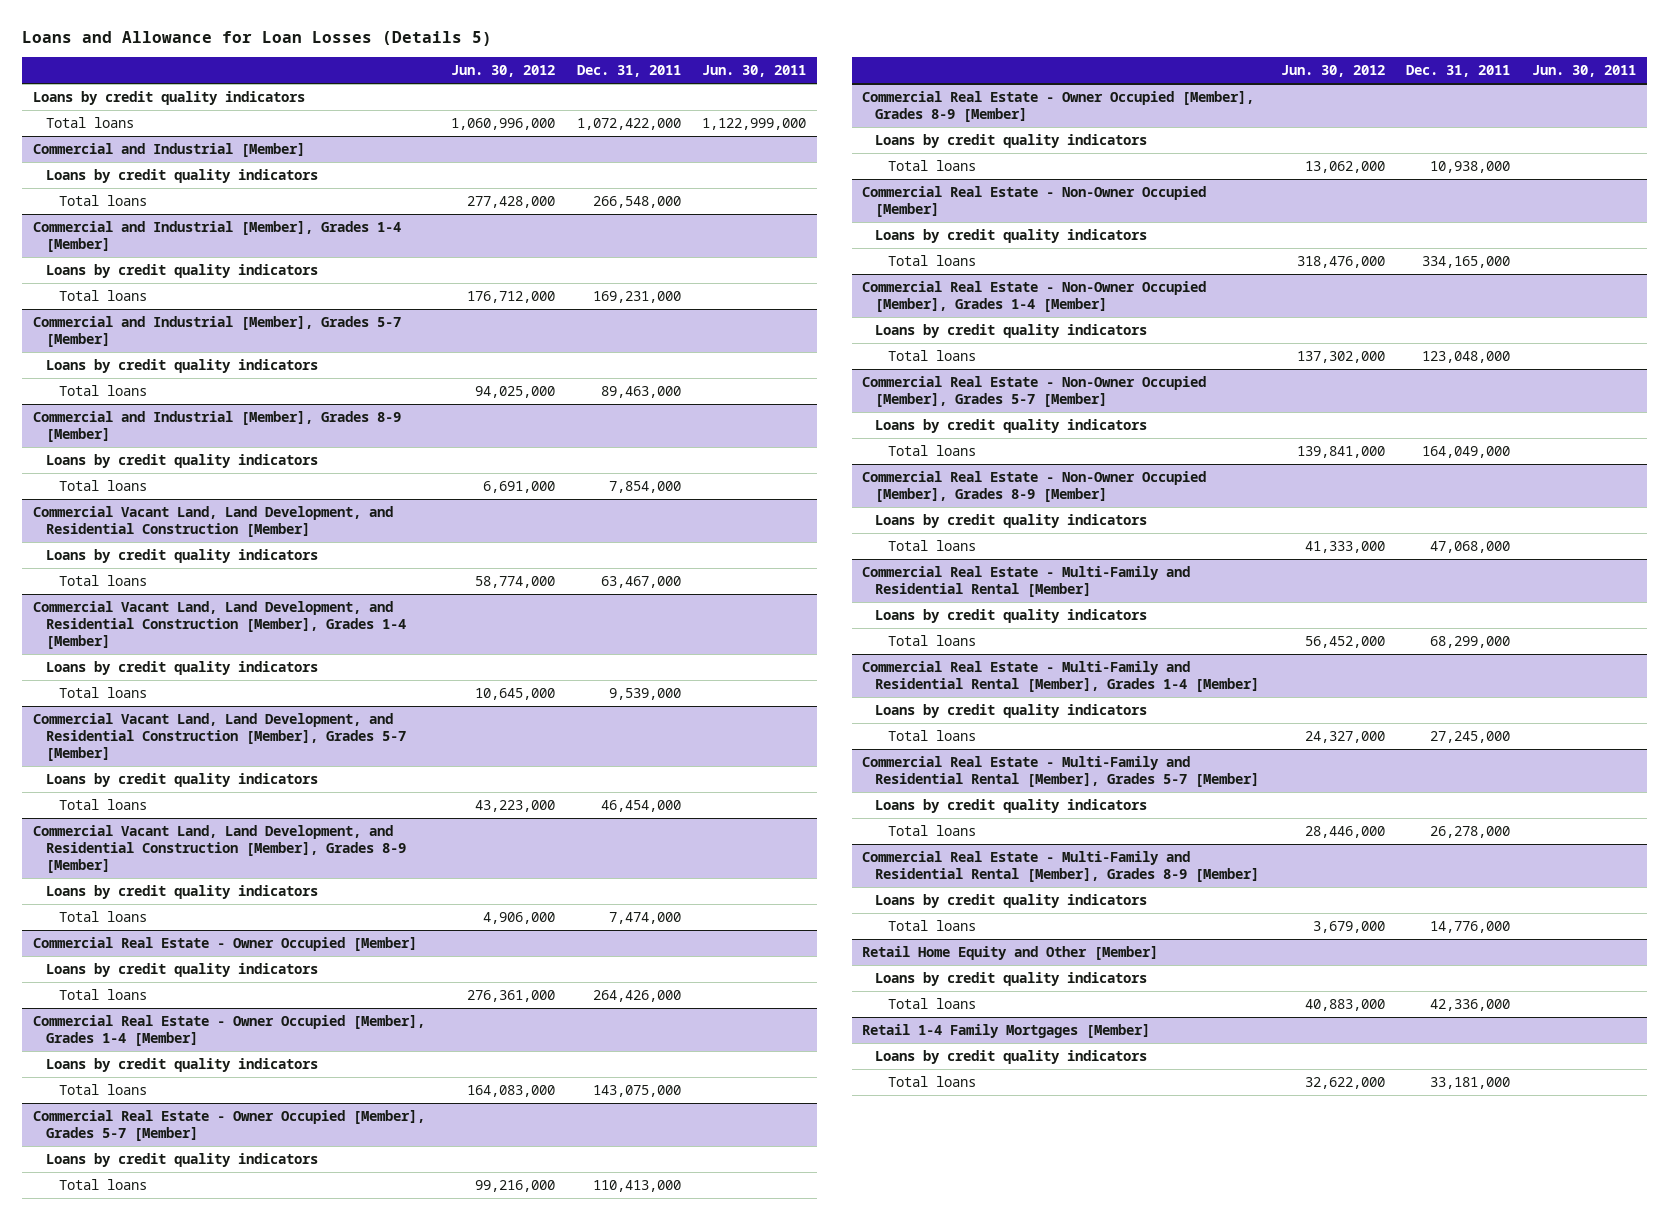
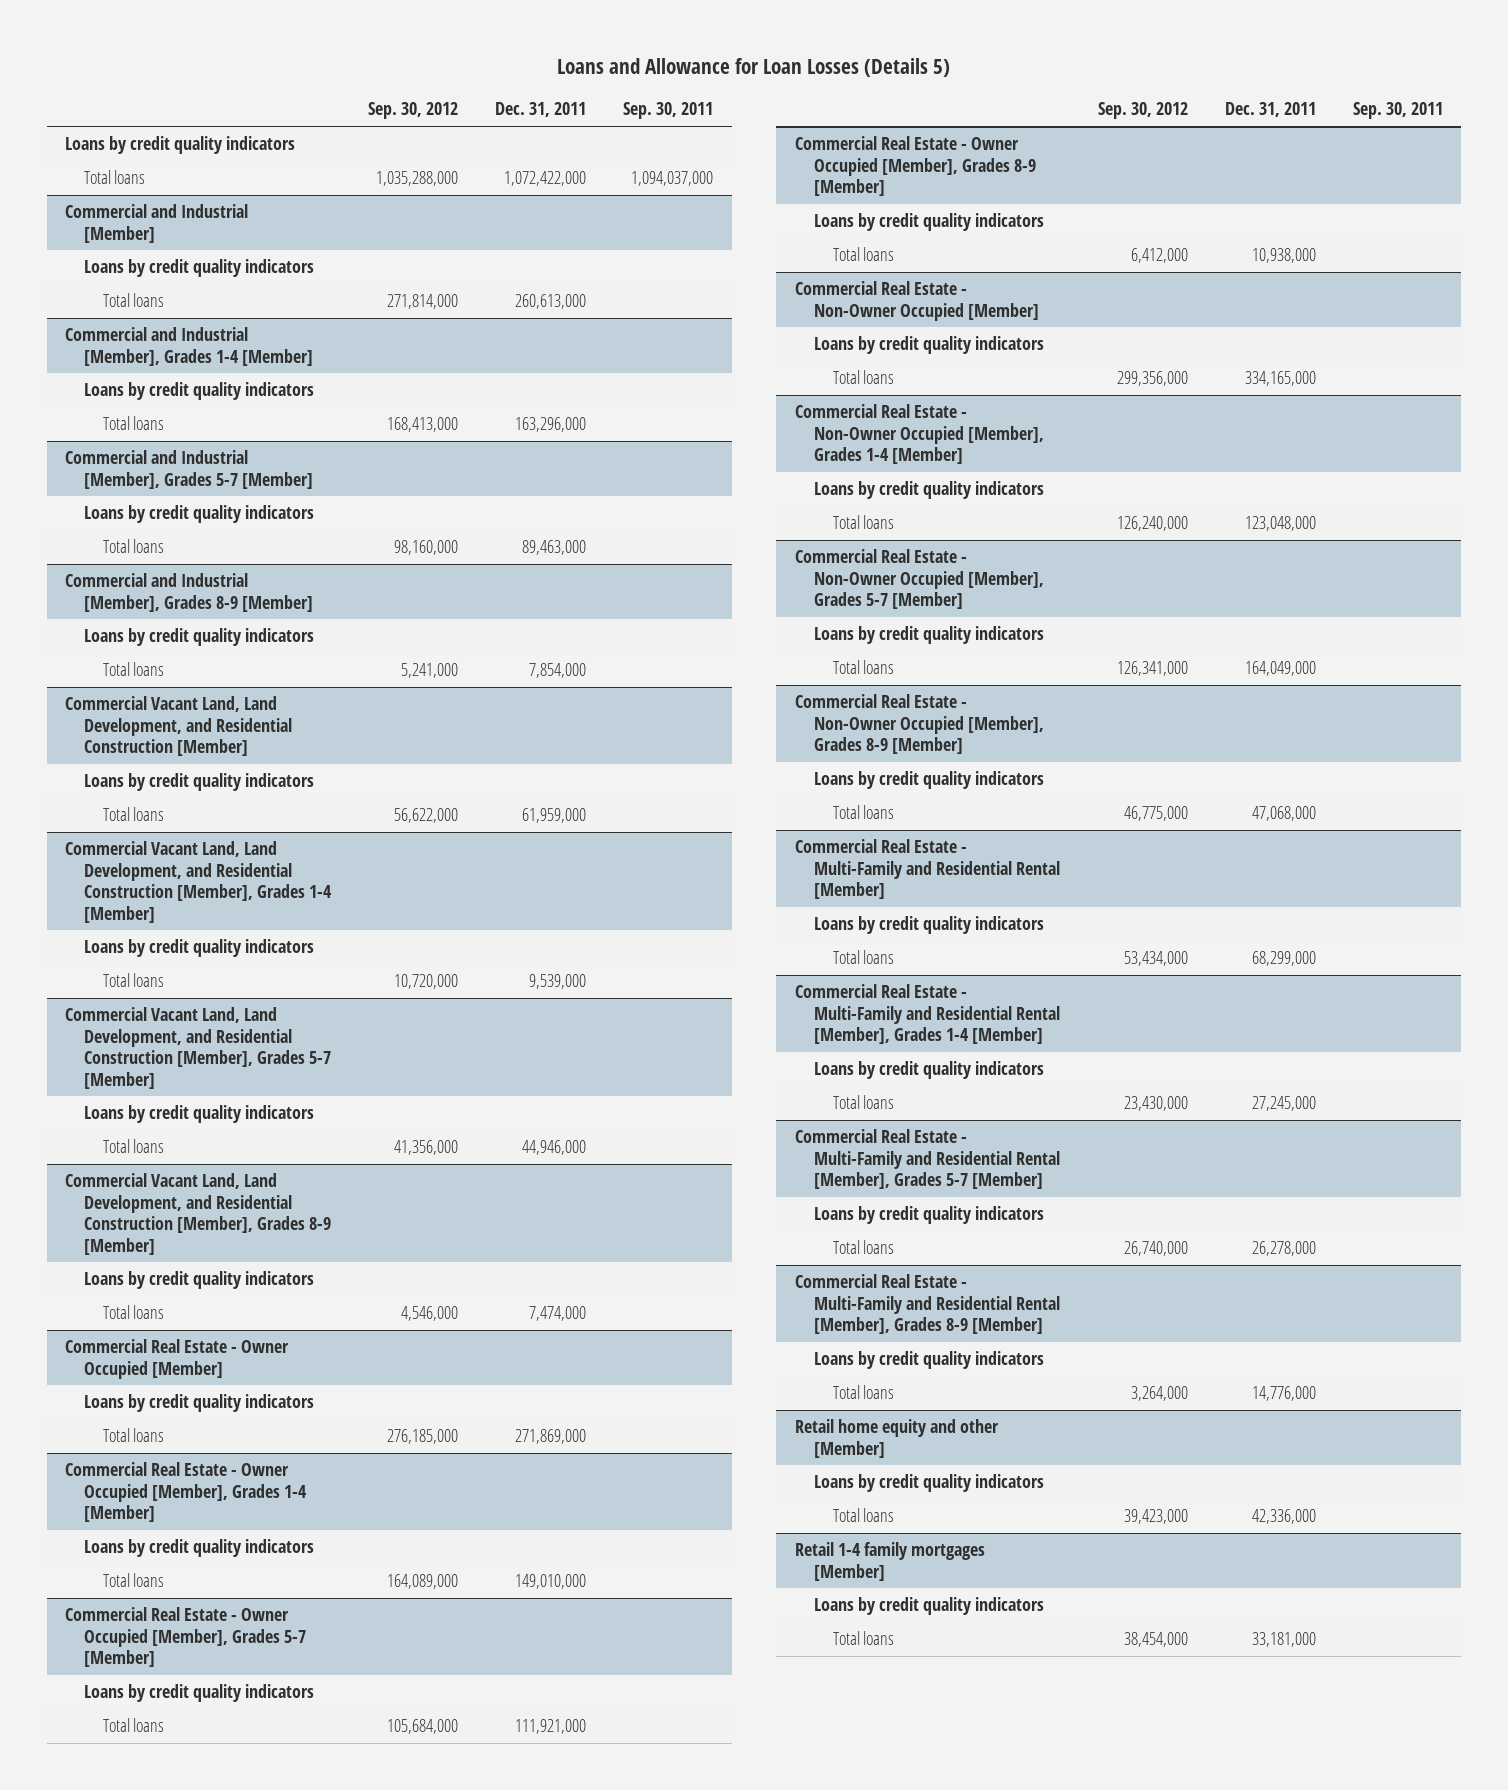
- | Jun. 30, 2012 | Dec. 31, 2011 | Jun. 30, 2011
+ | Sep. 30, 2012 | Dec. 31, 2011 | Sep. 30, 2011
@ Commercial and Industrial [Member]
- Total loans | 277,428,000 | 266,548,000 |
+ Total loans | 271,814,000 | 260,613,000 |
@ Commercial and Industrial [Member], Grades 1-4 [Member]
- Total loans | 176,712,000 | 169,231,000 |
+ Total loans | 168,413,000 | 163,296,000 |
@ Commercial Vacant Land, Land Development, and Residential Construction [Member]
- Total loans | 58,774,000 | 63,467,000 |
+ Total loans | 56,622,000 | 61,959,000 |
@ Commercial Vacant Land, Land Development, and Residential Construction [Member], Grades 5-7 [Member]
- Total loans | 43,223,000 | 46,454,000 |
+ Total loans | 41,356,000 | 44,946,000 |
@ Commercial Real Estate - Owner Occupied [Member]
- Total loans | 276,361,000 | 264,426,000 |
+ Total loans | 276,185,000 | 271,869,000 |
@ Commercial Real Estate - Owner Occupied [Member], Grades 1-4 [Member]
- Total loans | 164,083,000 | 143,075,000 |
+ Total loans | 164,089,000 | 149,010,000 |
@ Commercial Real Estate - Owner Occupied [Member], Grades 5-7 [Member]
- Total loans | 99,216,000 | 110,413,000 |
+ Total loans | 105,684,000 | 111,921,000 |
- Retail Home Equity and Other [Member]
+ Retail home equity and other [Member]
- Retail 1-4 Family Mortgages [Member]
+ Retail 1-4 family mortgages [Member]

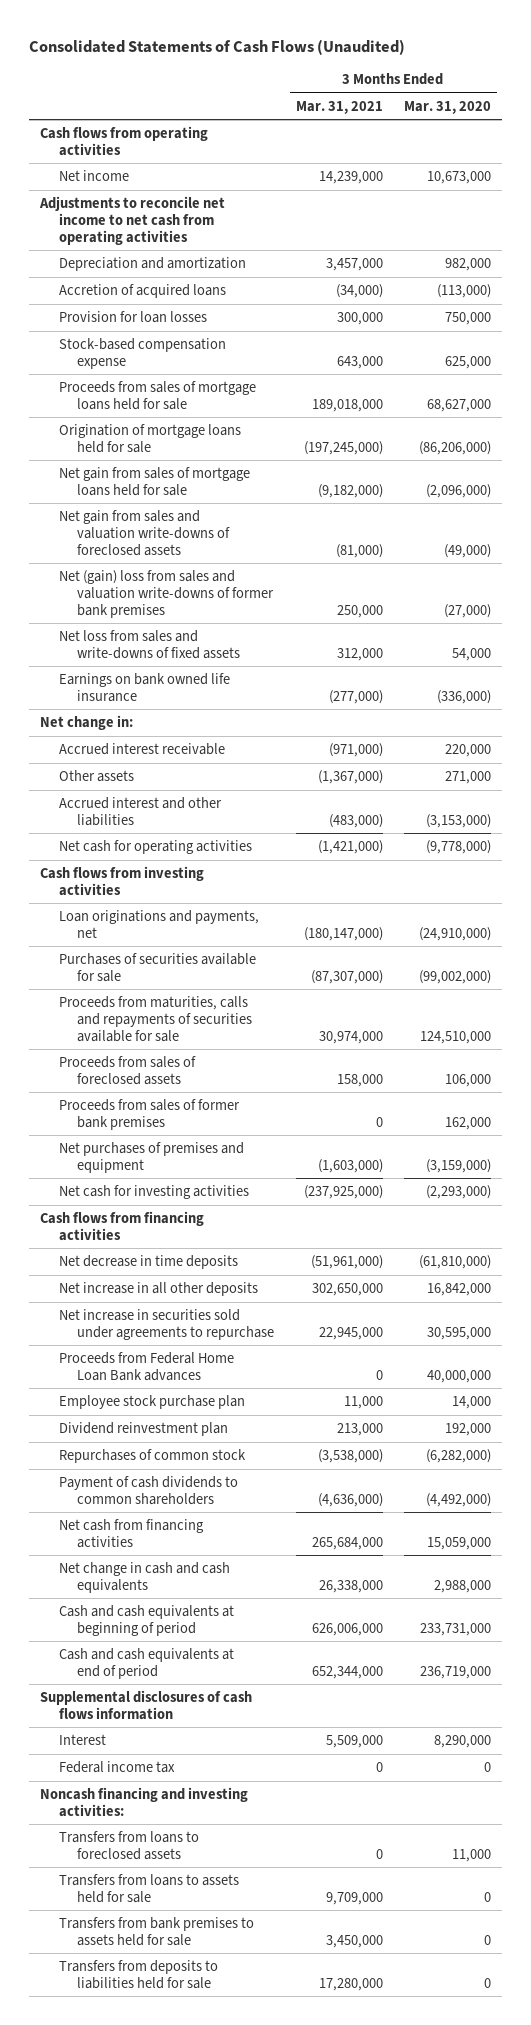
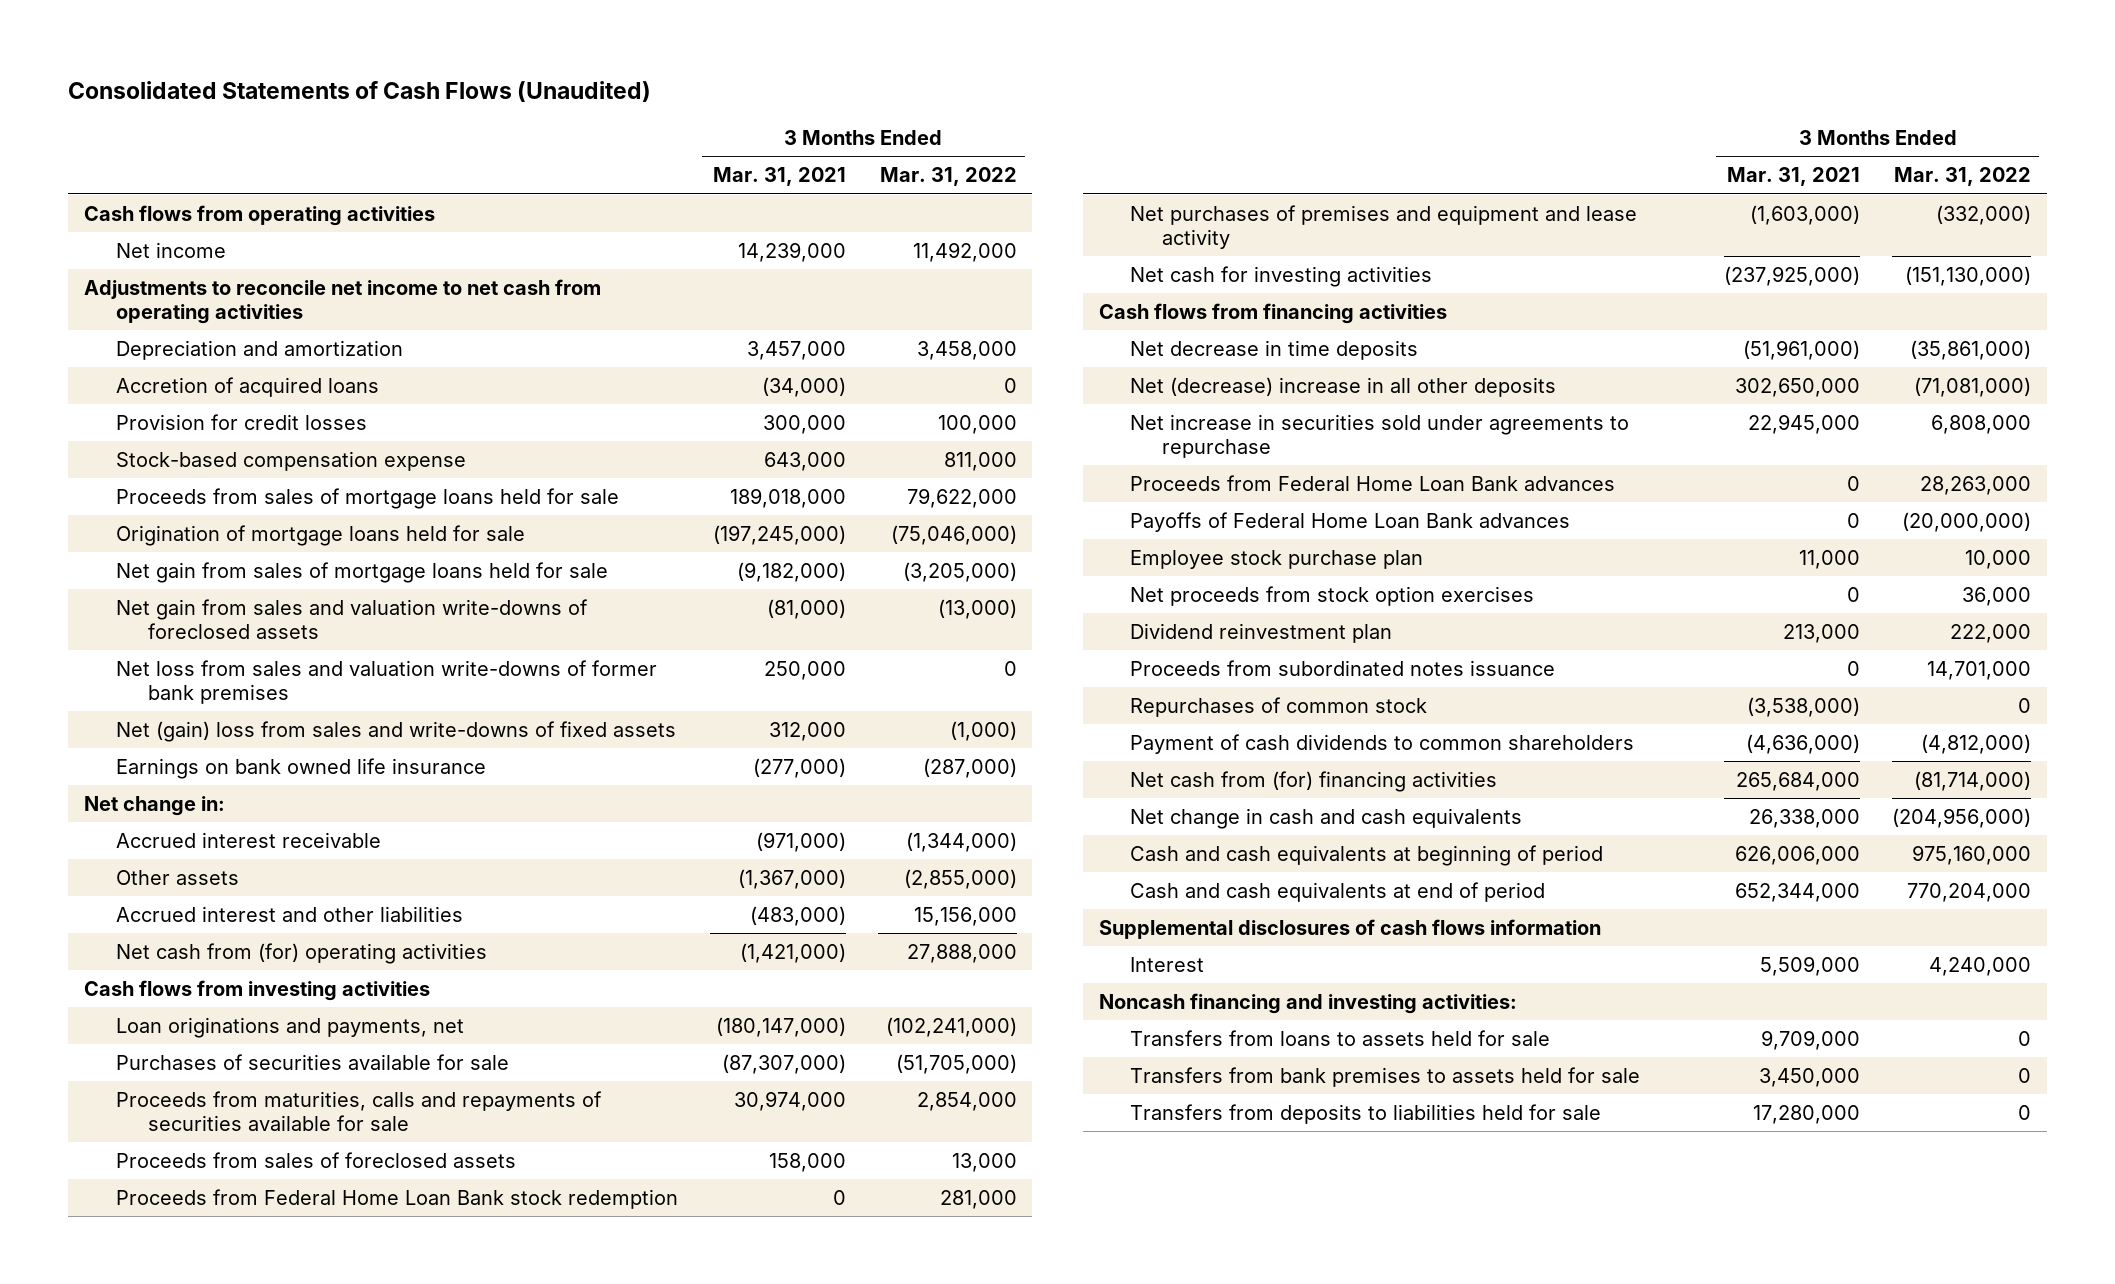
- | 3 Months Ended Mar. 31, 2021 | 3 Months Ended Mar. 31, 2020
+ | 3 Months Ended Mar. 31, 2021 | 3 Months Ended Mar. 31, 2022
- Provision for loan losses | 300,000 | 750,000
+ Provision for credit losses | 300,000 | 100,000
- Net (gain) loss from sales and valuation write-downs of former bank premises | 250,000 | (27,000)
- Net loss from sales and write-downs of fixed assets | 312,000 | 54,000
+ Net loss from sales and valuation write-downs of former bank premises | 250,000 | 0
+ Net (gain) loss from sales and write-downs of fixed assets | 312,000 | (1,000)
- Net cash for operating activities | (1,421,000) | (9,778,000)
+ Net cash from (for) operating activities | (1,421,000) | 27,888,000
- Proceeds from sales of former bank premises | 0 | 162,000
- Net purchases of premises and equipment | (1,603,000) | (3,159,000)
+ Proceeds from Federal Home Loan Bank stock redemption | 0 | 281,000
+ Net purchases of premises and equipment and lease activity | (1,603,000) | (332,000)
- Net increase in all other deposits | 302,650,000 | 16,842,000
+ Net (decrease) increase in all other deposits | 302,650,000 | (71,081,000)
+ Payoffs of Federal Home Loan Bank advances | 0 | (20,000,000)
+ Net proceeds from stock option exercises | 0 | 36,000
+ Proceeds from subordinated notes issuance | 0 | 14,701,000
- Net cash from financing activities | 265,684,000 | 15,059,000
+ Net cash from (for) financing activities | 265,684,000 | (81,714,000)
- Federal income tax | 0 | 0
- Transfers from loans to foreclosed assets | 0 | 11,000

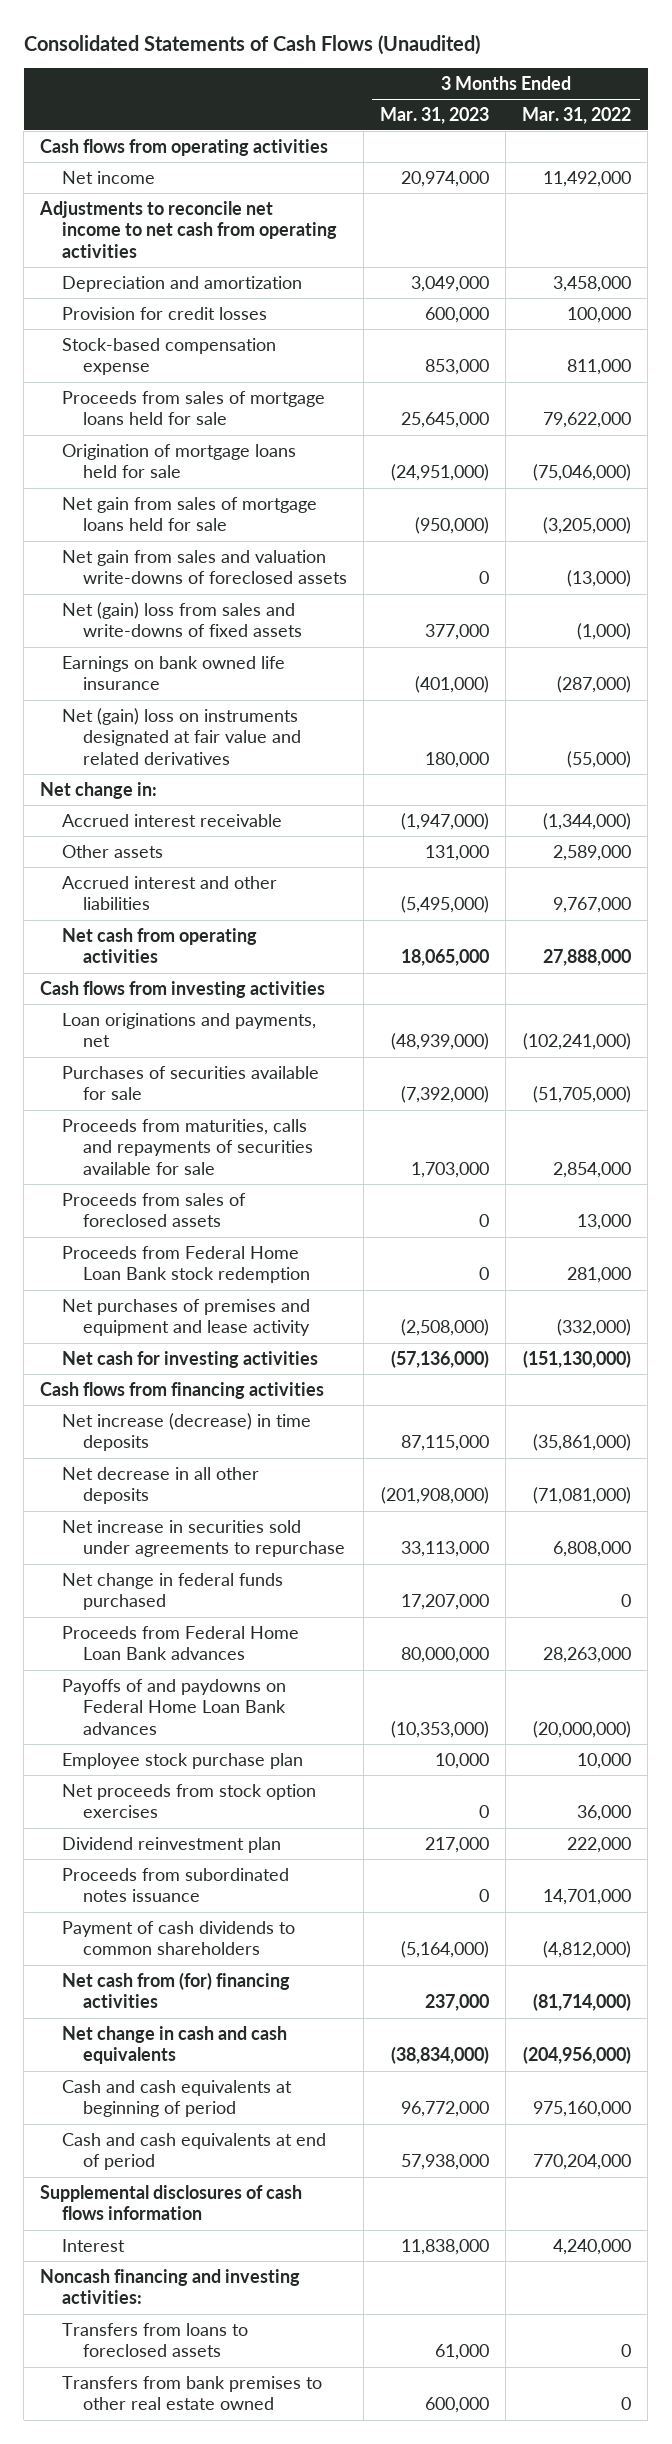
- | 3 Months Ended Mar. 31, 2021 | 3 Months Ended Mar. 31, 2022
+ | 3 Months Ended Mar. 31, 2023 | 3 Months Ended Mar. 31, 2022
- Accretion of acquired loans | (34,000) | 0
- Net loss from sales and valuation write-downs of former bank premises | 250,000 | 0
+ Net (gain) loss on instruments designated at fair value and related derivatives | 180,000 | (55,000)
- Other assets | (1,367,000) | (2,855,000)
- Accrued interest and other liabilities | (483,000) | 15,156,000
- Net cash from (for) operating activities | (1,421,000) | 27,888,000
+ Other assets | 131,000 | 2,589,000
+ Accrued interest and other liabilities | (5,495,000) | 9,767,000
+ Net cash from operating activities | 18,065,000 | 27,888,000
- Net decrease in time deposits | (51,961,000) | (35,861,000)
- Net (decrease) increase in all other deposits | 302,650,000 | (71,081,000)
+ Net increase (decrease) in time deposits | 87,115,000 | (35,861,000)
+ Net decrease in all other deposits | (201,908,000) | (71,081,000)
+ Net change in federal funds purchased | 17,207,000 | 0
- Payoffs of Federal Home Loan Bank advances | 0 | (20,000,000)
+ Payoffs of and paydowns on Federal Home Loan Bank advances | (10,353,000) | (20,000,000)
- Repurchases of common stock | (3,538,000) | 0
- Transfers from loans to assets held for sale | 9,709,000 | 0
- Transfers from bank premises to assets held for sale | 3,450,000 | 0
- Transfers from deposits to liabilities held for sale | 17,280,000 | 0
+ Transfers from loans to foreclosed assets | 61,000 | 0
+ Transfers from bank premises to other real estate owned | 600,000 | 0

